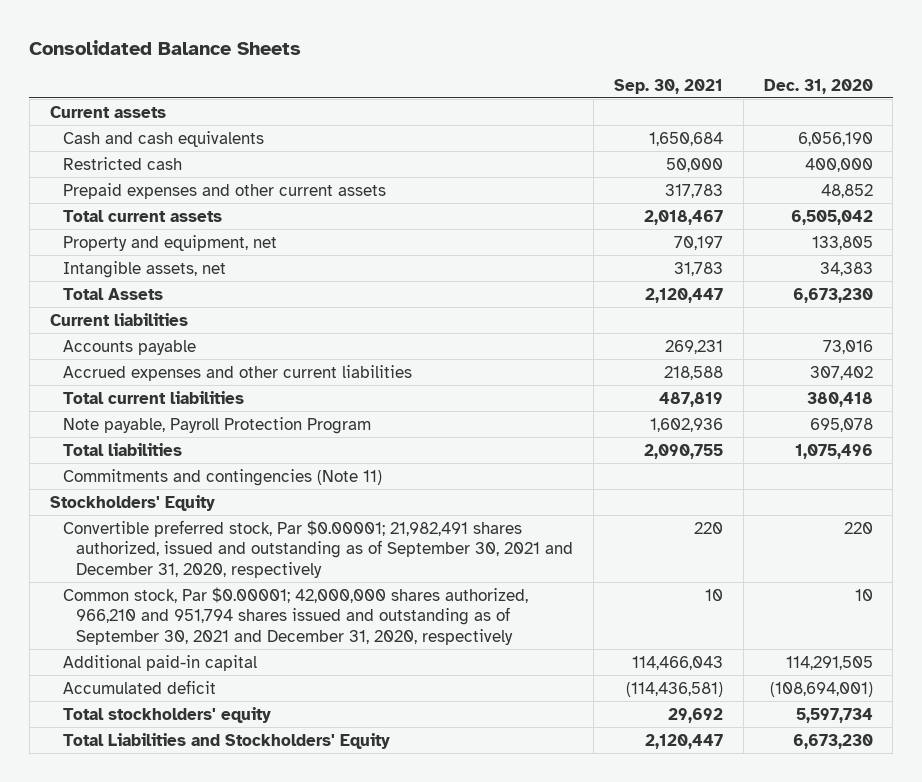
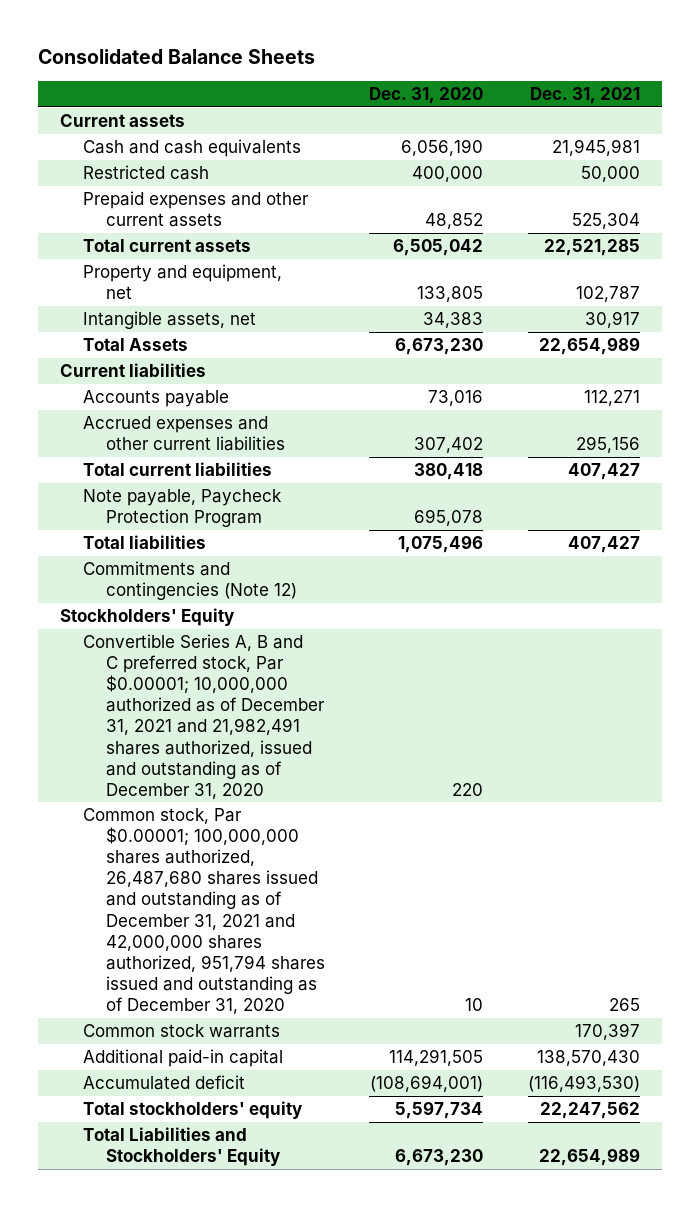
- | Sep. 30, 2021 | Dec. 31, 2020
+ | Dec. 31, 2020 | Dec. 31, 2021
- Note payable, Payroll Protection Program | 1,602,936 | 695,078
+ Note payable, Paycheck Protection Program | 695,078 |
- Commitments and contingencies (Note 11)
+ Commitments and contingencies (Note 12)
- Convertible preferred stock, Par $0.00001; 21,982,491 shares authorized, issued and outstanding as of September 30, 2021 and December 31, 2020, respectively | 220 | 220
- Common stock, Par $0.00001; 42,000,000 shares authorized, 966,210 and 951,794 shares issued and outstanding as of September 30, 2021 and December 31, 2020, respectively | 10 | 10
+ Convertible Series A, B and C preferred stock, Par $0.00001; 10,000,000 authorized as of December 31, 2021 and 21,982,491 shares authorized, issued and outstanding as of December 31, 2020 | 220 |
+ Common stock, Par $0.00001; 100,000,000 shares authorized, 26,487,680 shares issued and outstanding as of December 31, 2021 and 42,000,000 shares authorized, 951,794 shares issued and outstanding as of December 31, 2020 | 10 | 265
+ Common stock warrants | | 170,397

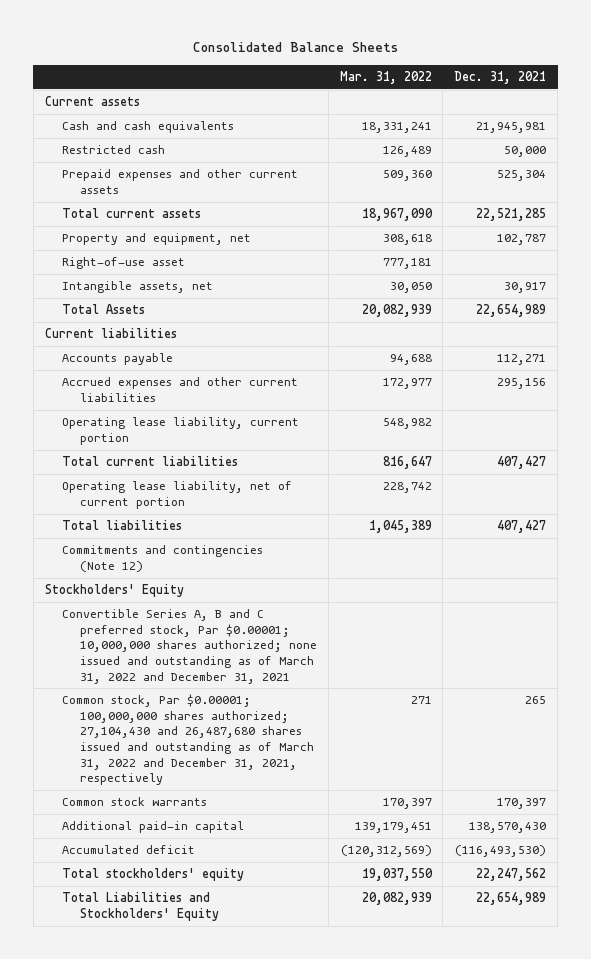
- | Dec. 31, 2020 | Dec. 31, 2021
+ | Mar. 31, 2022 | Dec. 31, 2021
+ Right-of-use asset | 777,181 |
+ Operating lease liability, current portion | 548,982 |
- Note payable, Paycheck Protection Program | 695,078 |
+ Operating lease liability, net of current portion | 228,742 |
- Convertible Series A, B and C preferred stock, Par $0.00001; 10,000,000 authorized as of December 31, 2021 and 21,982,491 shares authorized, issued and outstanding as of December 31, 2020 | 220 |
- Common stock, Par $0.00001; 100,000,000 shares authorized, 26,487,680 shares issued and outstanding as of December 31, 2021 and 42,000,000 shares authorized, 951,794 shares issued and outstanding as of December 31, 2020 | 10 | 265
+ Convertible Series A, B and C preferred stock, Par $0.00001; 10,000,000 shares authorized; none issued and outstanding as of March 31, 2022 and December 31, 2021
+ Common stock, Par $0.00001; 100,000,000 shares authorized; 27,104,430 and 26,487,680 shares issued and outstanding as of March 31, 2022 and December 31, 2021, respectively | 271 | 265

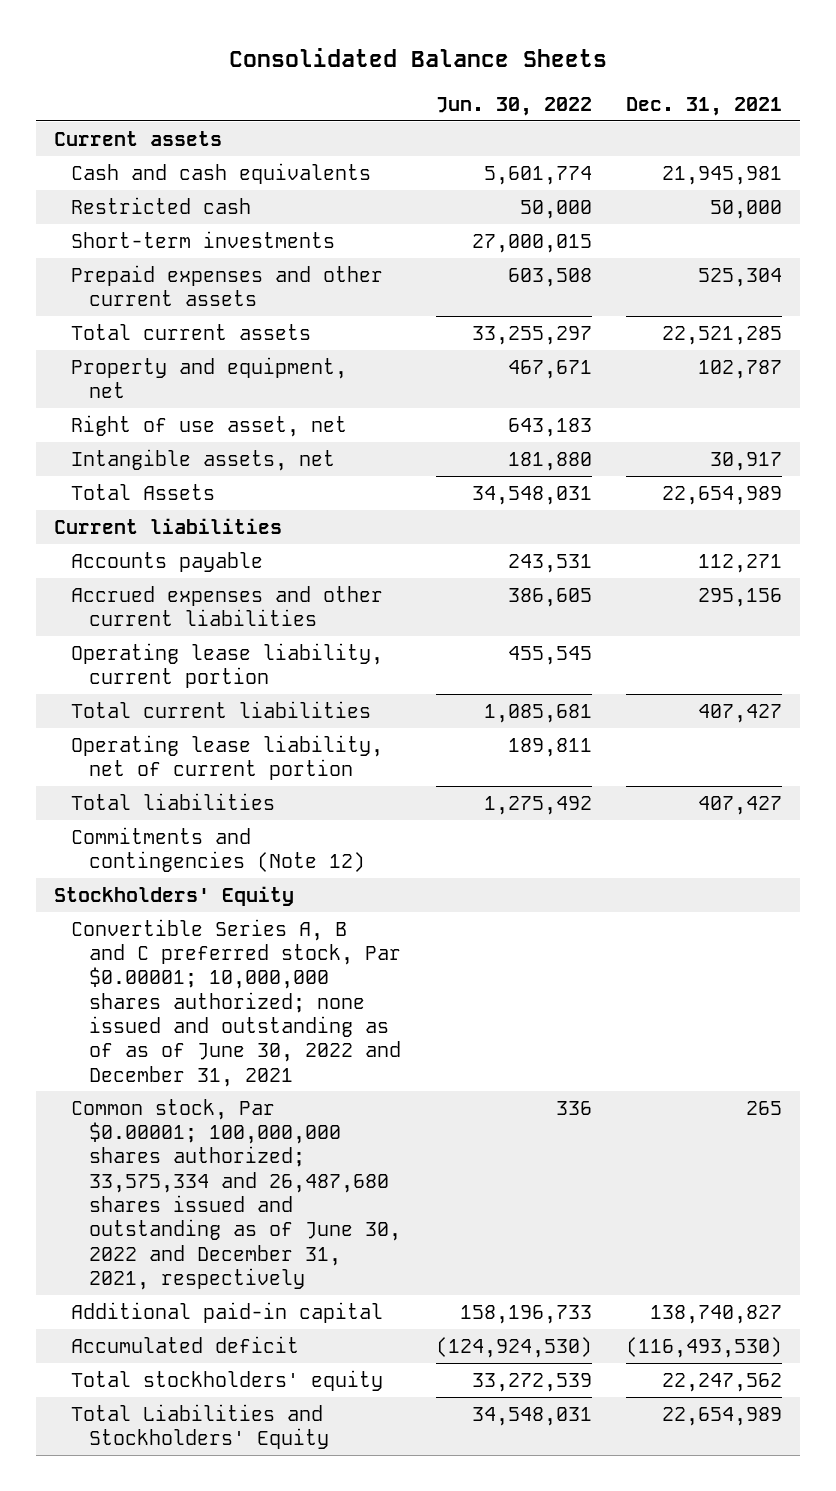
- | Mar. 31, 2022 | Dec. 31, 2021
+ | Jun. 30, 2022 | Dec. 31, 2021
+ Short-term investments | 27,000,015 |
- Right-of-use asset | 777,181 |
+ Right of use asset, net | 643,183 |
- Convertible Series A, B and C preferred stock, Par $0.00001; 10,000,000 shares authorized; none issued and outstanding as of March 31, 2022 and December 31, 2021
- Common stock, Par $0.00001; 100,000,000 shares authorized; 27,104,430 and 26,487,680 shares issued and outstanding as of March 31, 2022 and December 31, 2021, respectively | 271 | 265
- Common stock warrants | 170,397 | 170,397
- Additional paid-in capital | 139,179,451 | 138,570,430
+ Convertible Series A, B and C preferred stock, Par $0.00001; 10,000,000 shares authorized; none issued and outstanding as of as of June 30, 2022 and December 31, 2021
+ Common stock, Par $0.00001; 100,000,000 shares authorized; 33,575,334 and 26,487,680 shares issued and outstanding as of June 30, 2022 and December 31, 2021, respectively | 336 | 265
+ Additional paid-in capital | 158,196,733 | 138,740,827

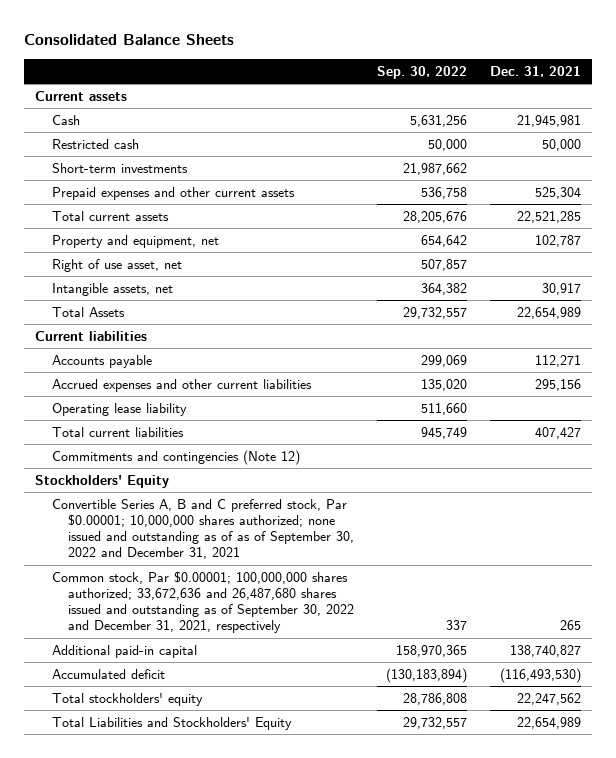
- | Jun. 30, 2022 | Dec. 31, 2021
+ | Sep. 30, 2022 | Dec. 31, 2021
- Cash and cash equivalents | 5,601,774 | 21,945,981
+ Cash | 5,631,256 | 21,945,981
- Operating lease liability, current portion | 455,545 |
+ Operating lease liability | 511,660 |
- Operating lease liability, net of current portion | 189,811 |
- Total liabilities | 1,275,492 | 407,427
- Convertible Series A, B and C preferred stock, Par $0.00001; 10,000,000 shares authorized; none issued and outstanding as of as of June 30, 2022 and December 31, 2021
- Common stock, Par $0.00001; 100,000,000 shares authorized; 33,575,334 and 26,487,680 shares issued and outstanding as of June 30, 2022 and December 31, 2021, respectively | 336 | 265
+ Convertible Series A, B and C preferred stock, Par $0.00001; 10,000,000 shares authorized; none issued and outstanding as of as of September 30, 2022 and December 31, 2021
+ Common stock, Par $0.00001; 100,000,000 shares authorized; 33,672,636 and 26,487,680 shares issued and outstanding as of September 30, 2022 and December 31, 2021, respectively | 337 | 265

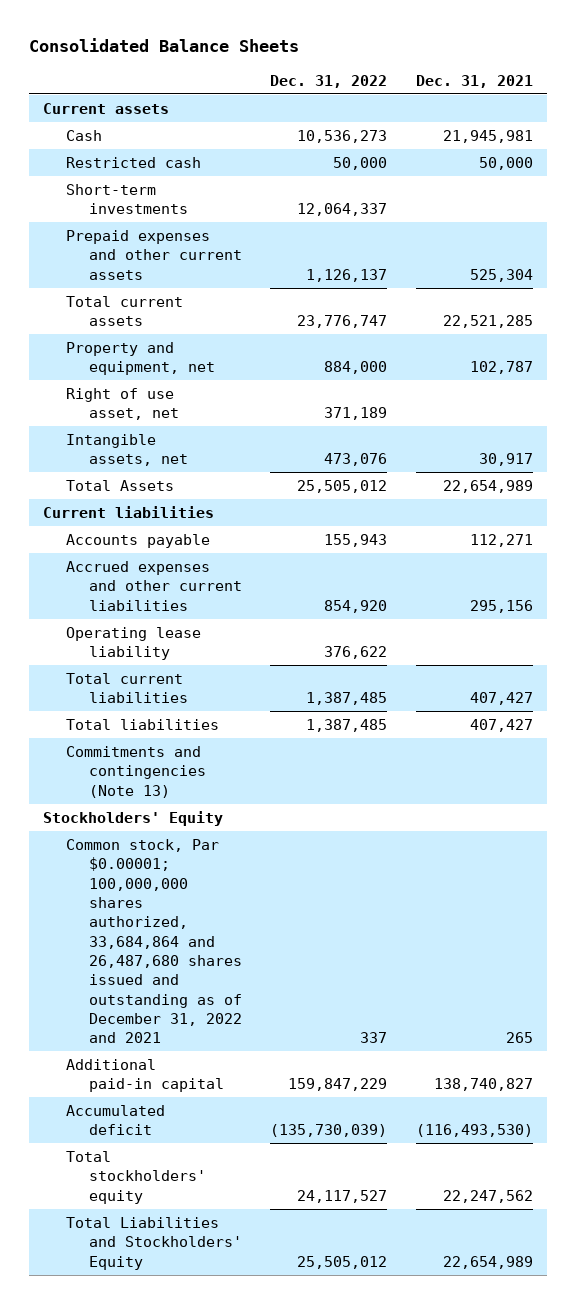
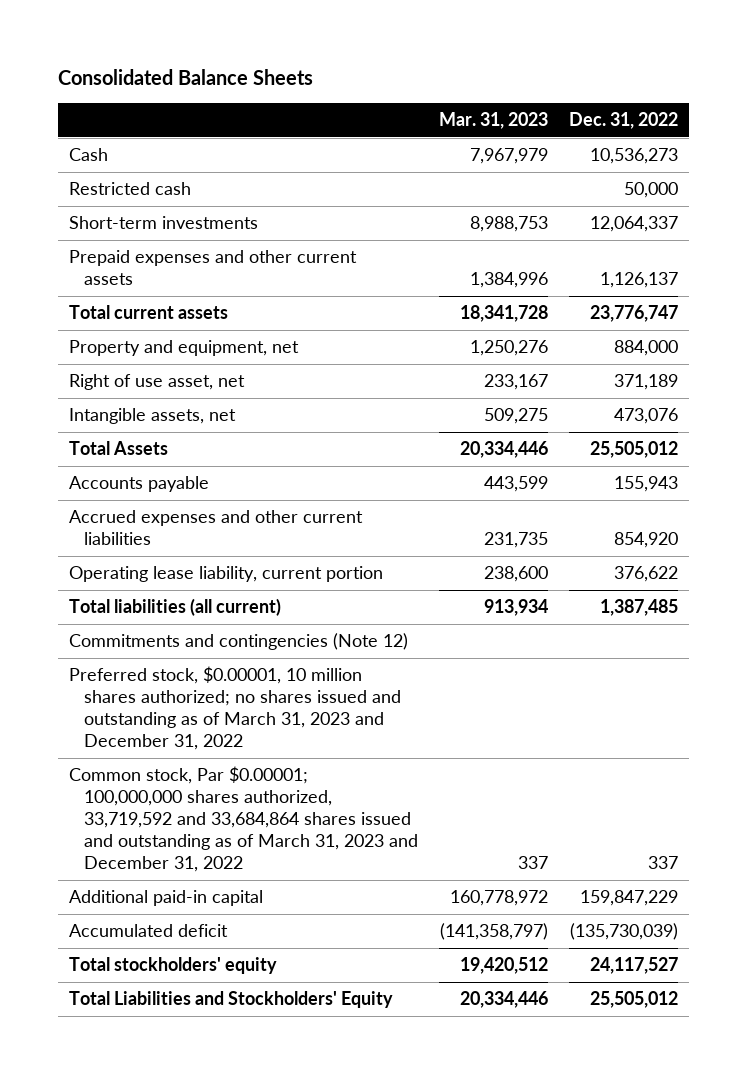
- | Dec. 31, 2022 | Dec. 31, 2021
+ | Mar. 31, 2023 | Dec. 31, 2022
- Current assets
- Current liabilities
- Operating lease liability | 376,622 |
- Total current liabilities | 1,387,485 | 407,427
- Total liabilities | 1,387,485 | 407,427
- Commitments and contingencies (Note 13)
- Stockholders' Equity
- Common stock, Par $0.00001; 100,000,000 shares authorized, 33,684,864 and 26,487,680 shares issued and outstanding as of December 31, 2022 and 2021 | 337 | 265
+ Operating lease liability, current portion | 238,600 | 376,622
+ Total liabilities (all current) | 913,934 | 1,387,485
+ Commitments and contingencies (Note 12)
+ Preferred stock, $0.00001, 10 million shares authorized; no shares issued and outstanding as of March 31, 2023 and December 31, 2022
+ Common stock, Par $0.00001; 100,000,000 shares authorized, 33,719,592 and 33,684,864 shares issued and outstanding as of March 31, 2023 and December 31, 2022 | 337 | 337

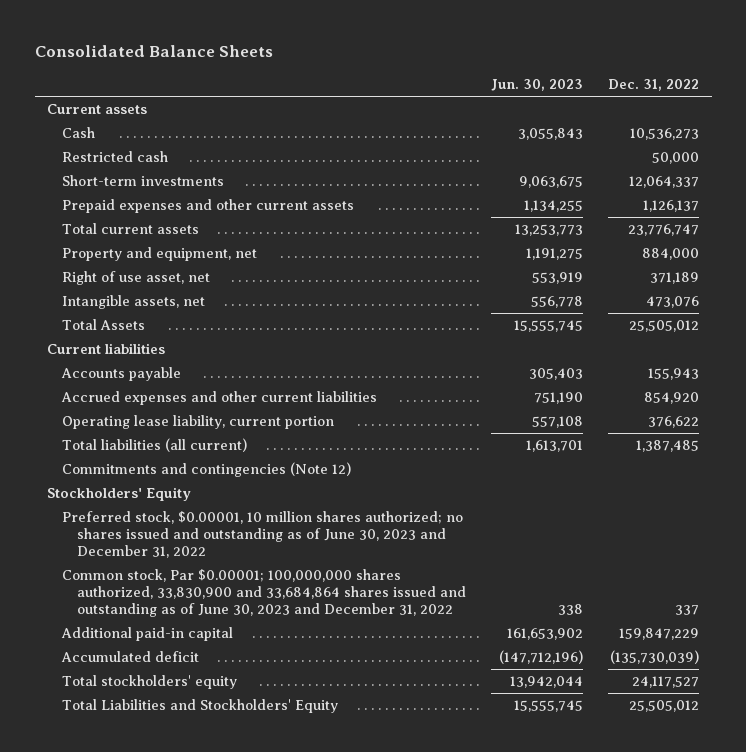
- | Mar. 31, 2023 | Dec. 31, 2022
+ | Jun. 30, 2023 | Dec. 31, 2022
+ Current assets
+ Current liabilities
- Preferred stock, $0.00001, 10 million shares authorized; no shares issued and outstanding as of March 31, 2023 and December 31, 2022
- Common stock, Par $0.00001; 100,000,000 shares authorized, 33,719,592 and 33,684,864 shares issued and outstanding as of March 31, 2023 and December 31, 2022 | 337 | 337
+ Stockholders' Equity
+ Preferred stock, $0.00001, 10 million shares authorized; no shares issued and outstanding as of June 30, 2023 and December 31, 2022
+ Common stock, Par $0.00001; 100,000,000 shares authorized, 33,830,900 and 33,684,864 shares issued and outstanding as of June 30, 2023 and December 31, 2022 | 338 | 337

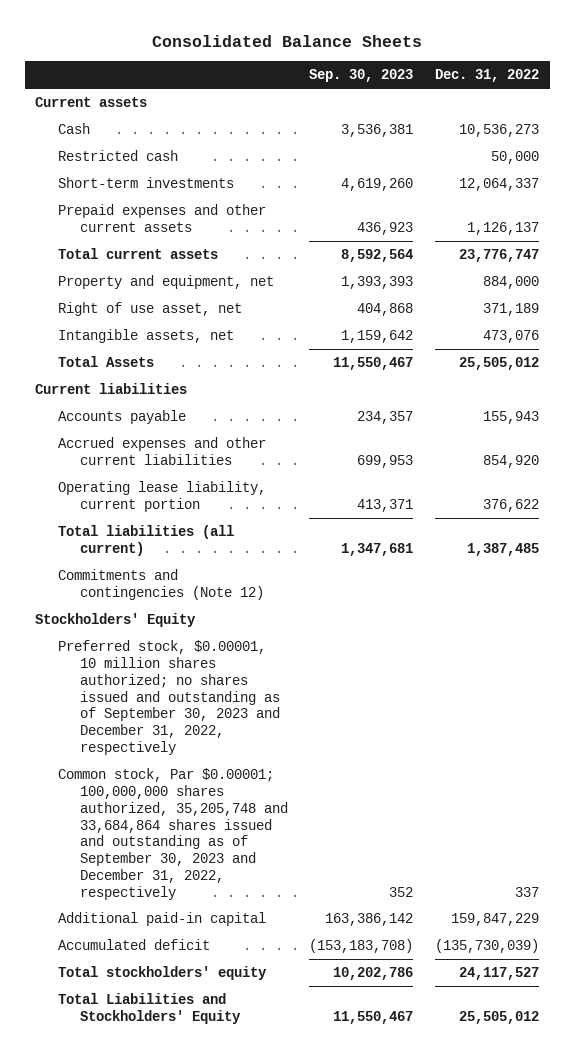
- | Jun. 30, 2023 | Dec. 31, 2022
+ | Sep. 30, 2023 | Dec. 31, 2022
- Preferred stock, $0.00001, 10 million shares authorized; no shares issued and outstanding as of June 30, 2023 and December 31, 2022
- Common stock, Par $0.00001; 100,000,000 shares authorized, 33,830,900 and 33,684,864 shares issued and outstanding as of June 30, 2023 and December 31, 2022 | 338 | 337
+ Preferred stock, $0.00001, 10 million shares authorized; no shares issued and outstanding as of September 30, 2023 and December 31, 2022, respectively
+ Common stock, Par $0.00001; 100,000,000 shares authorized, 35,205,748 and 33,684,864 shares issued and outstanding as of September 30, 2023 and December 31, 2022, respectively | 352 | 337

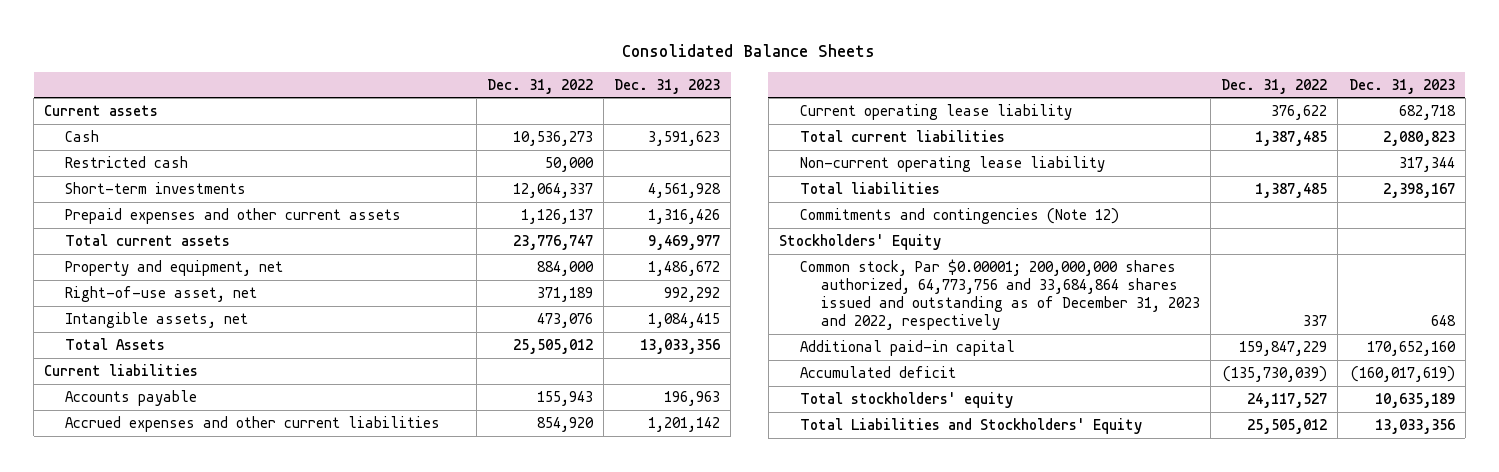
- | Sep. 30, 2023 | Dec. 31, 2022
+ | Dec. 31, 2022 | Dec. 31, 2023
- Right of use asset, net | 404,868 | 371,189
+ Right-of-use asset, net | 371,189 | 992,292
- Operating lease liability, current portion | 413,371 | 376,622
- Total liabilities (all current) | 1,347,681 | 1,387,485
+ Current operating lease liability | 376,622 | 682,718
+ Total current liabilities | 1,387,485 | 2,080,823
+ Non-current operating lease liability | | 317,344
+ Total liabilities | 1,387,485 | 2,398,167
- Preferred stock, $0.00001, 10 million shares authorized; no shares issued and outstanding as of September 30, 2023 and December 31, 2022, respectively
- Common stock, Par $0.00001; 100,000,000 shares authorized, 35,205,748 and 33,684,864 shares issued and outstanding as of September 30, 2023 and December 31, 2022, respectively | 352 | 337
+ Common stock, Par $0.00001; 200,000,000 shares authorized, 64,773,756 and 33,684,864 shares issued and outstanding as of December 31, 2023 and 2022, respectively | 337 | 648

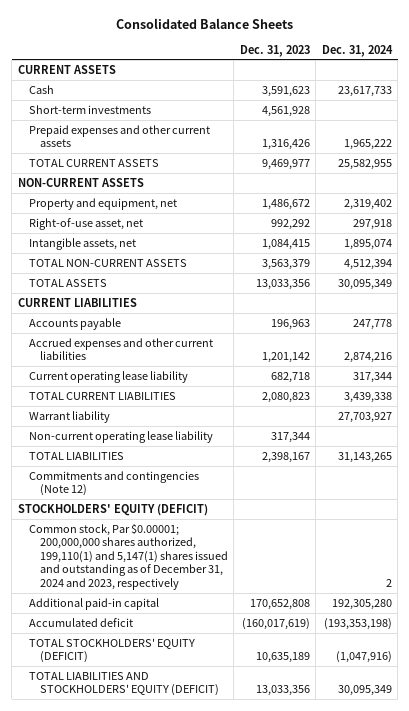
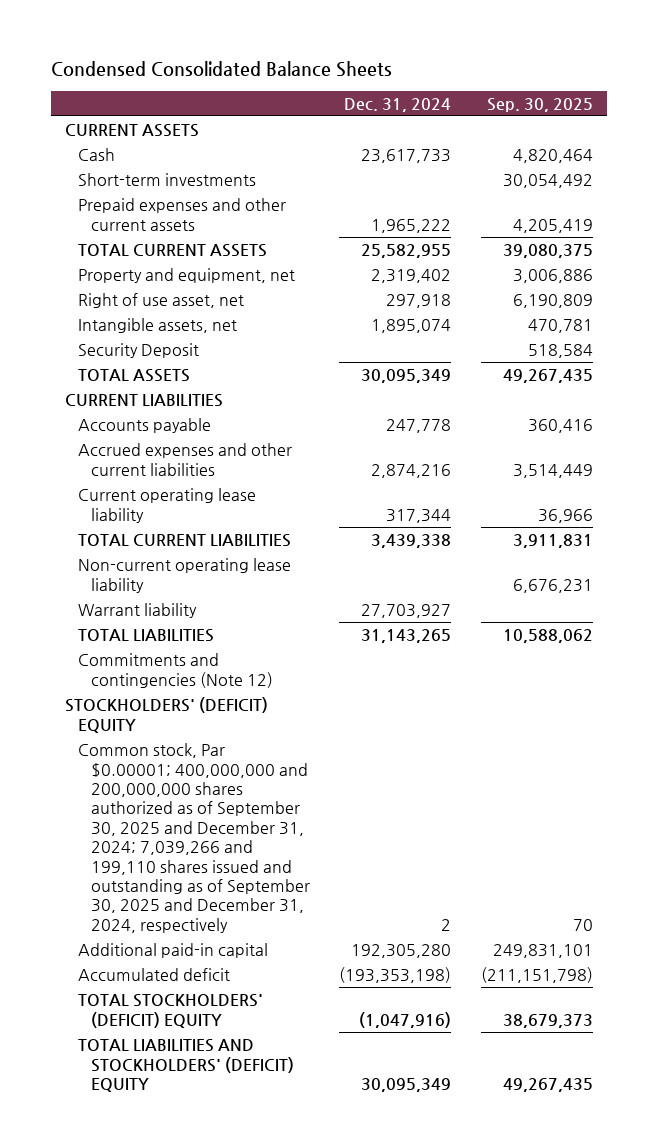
- Consolidated Balance Sheets
+ Condensed Consolidated Balance Sheets
- | Dec. 31, 2023 | Dec. 31, 2024
+ | Dec. 31, 2024 | Sep. 30, 2025
- NON-CURRENT ASSETS
- Right-of-use asset, net | 992,292 | 297,918
+ Right of use asset, net | 297,918 | 6,190,809
- TOTAL NON-CURRENT ASSETS | 3,563,379 | 4,512,394
+ Security Deposit | | 518,584
moved down: Warrant liability | 27,703,927 |
- STOCKHOLDERS' EQUITY (DEFICIT)
- Common stock, Par $0.00001; 200,000,000 shares authorized, 199,110(1) and 5,147(1) shares issued and outstanding as of December 31, 2024 and 2023, respectively | | 2
+ STOCKHOLDERS' (DEFICIT) EQUITY
+ Common stock, Par $0.00001; 400,000,000 and 200,000,000 shares authorized as of September 30, 2025 and December 31, 2024; 7,039,266 and 199,110 shares issued and outstanding as of September 30, 2025 and December 31, 2024, respectively | 2 | 70
- TOTAL STOCKHOLDERS' EQUITY (DEFICIT) | 10,635,189 | (1,047,916)
- TOTAL LIABILITIES AND STOCKHOLDERS' EQUITY (DEFICIT) | 13,033,356 | 30,095,349
+ TOTAL STOCKHOLDERS' (DEFICIT) EQUITY | (1,047,916) | 38,679,373
+ TOTAL LIABILITIES AND STOCKHOLDERS' (DEFICIT) EQUITY | 30,095,349 | 49,267,435

